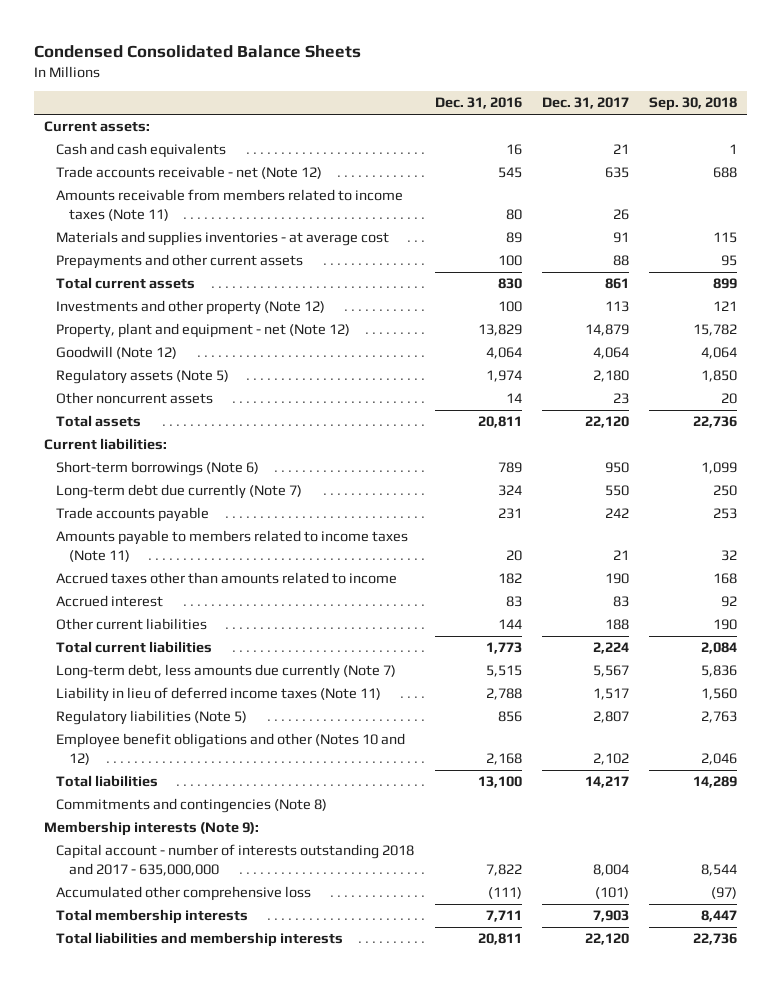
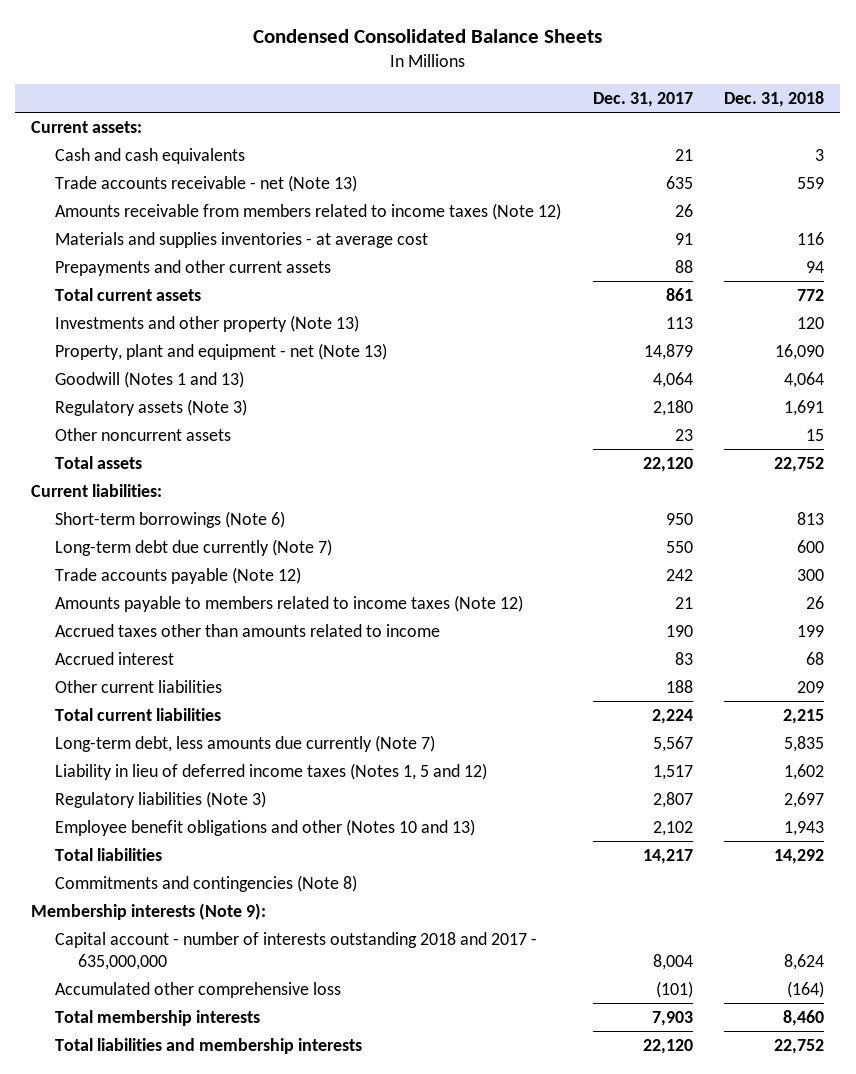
- | Dec. 31, 2016 | Dec. 31, 2017 | Sep. 30, 2018
+ | Dec. 31, 2017 | Dec. 31, 2018
- Trade accounts receivable - net (Note 12) | 545 | 635 | 688
- Amounts receivable from members related to income taxes (Note 11) | 80 | 26 |
+ Trade accounts receivable - net (Note 13) | 635 | 559
+ Amounts receivable from members related to income taxes (Note 12) | 26 |
- Investments and other property (Note 12) | 100 | 113 | 121
- Property, plant and equipment - net (Note 12) | 13,829 | 14,879 | 15,782
- Goodwill (Note 12) | 4,064 | 4,064 | 4,064
- Regulatory assets (Note 5) | 1,974 | 2,180 | 1,850
+ Investments and other property (Note 13) | 113 | 120
+ Property, plant and equipment - net (Note 13) | 14,879 | 16,090
+ Goodwill (Notes 1 and 13) | 4,064 | 4,064
+ Regulatory assets (Note 3) | 2,180 | 1,691
- Trade accounts payable | 231 | 242 | 253
- Amounts payable to members related to income taxes (Note 11) | 20 | 21 | 32
+ Trade accounts payable (Note 12) | 242 | 300
+ Amounts payable to members related to income taxes (Note 12) | 21 | 26
- Liability in lieu of deferred income taxes (Note 11) | 2,788 | 1,517 | 1,560
- Regulatory liabilities (Note 5) | 856 | 2,807 | 2,763
- Employee benefit obligations and other (Notes 10 and 12) | 2,168 | 2,102 | 2,046
+ Liability in lieu of deferred income taxes (Notes 1, 5 and 12) | 1,517 | 1,602
+ Regulatory liabilities (Note 3) | 2,807 | 2,697
+ Employee benefit obligations and other (Notes 10 and 13) | 2,102 | 1,943

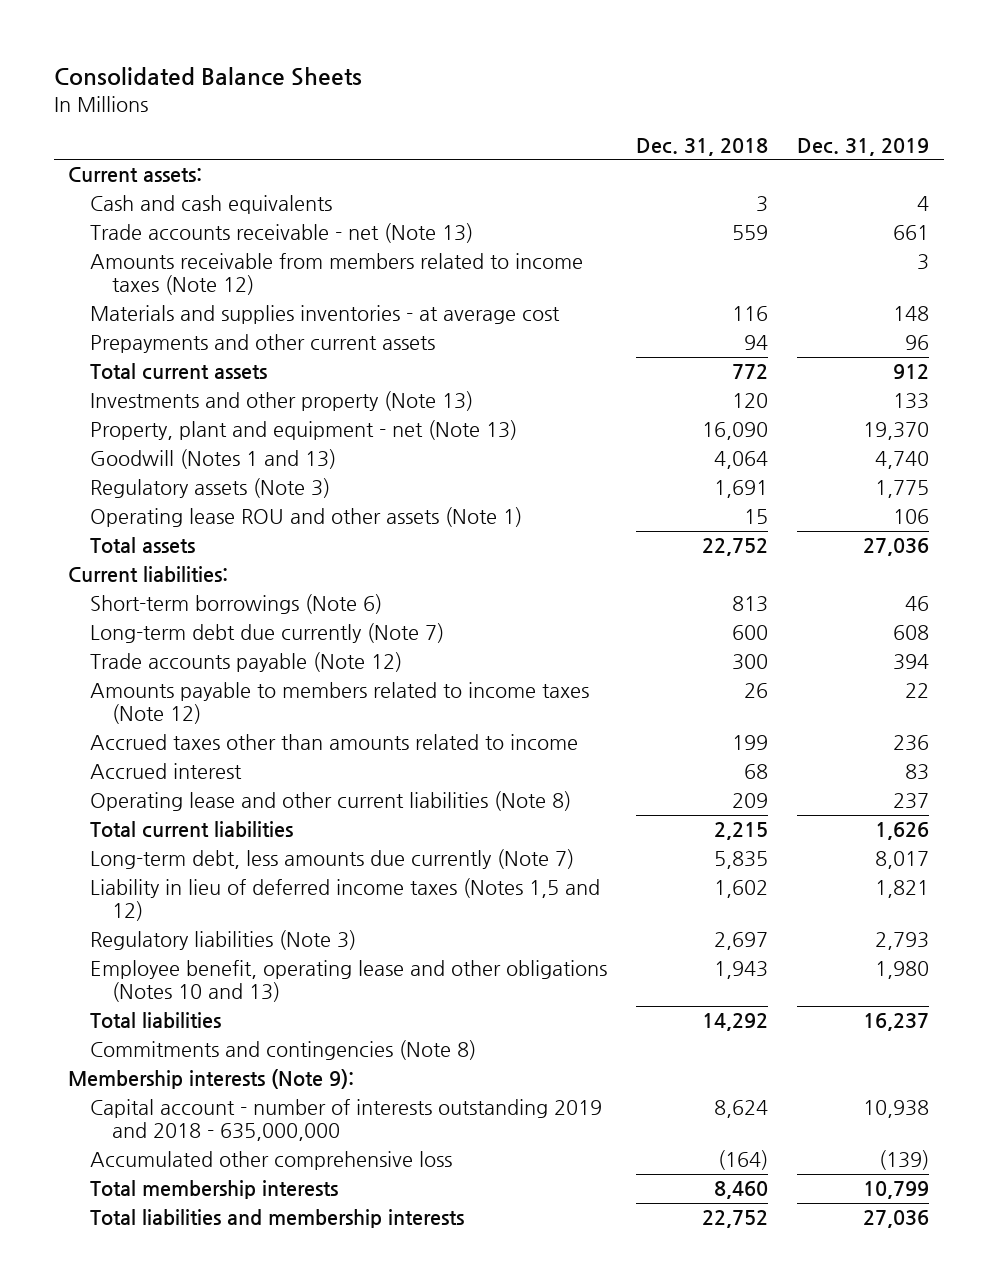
- Condensed Consolidated Balance Sheets
+ Consolidated Balance Sheets
- | Dec. 31, 2017 | Dec. 31, 2018
+ | Dec. 31, 2018 | Dec. 31, 2019
- Other noncurrent assets | 23 | 15
+ Operating lease ROU and other assets (Note 1) | 15 | 106
- Other current liabilities | 188 | 209
+ Operating lease and other current liabilities (Note 8) | 209 | 237
- Liability in lieu of deferred income taxes (Notes 1, 5 and 12) | 1,517 | 1,602
+ Liability in lieu of deferred income taxes (Notes 1,5 and 12) | 1,602 | 1,821
- Employee benefit obligations and other (Notes 10 and 13) | 2,102 | 1,943
+ Employee benefit, operating lease and other obligations (Notes 10 and 13) | 1,943 | 1,980
- Capital account - number of interests outstanding 2018 and 2017 - 635,000,000 | 8,004 | 8,624
+ Capital account - number of interests outstanding 2019 and 2018 - 635,000,000 | 8,624 | 10,938

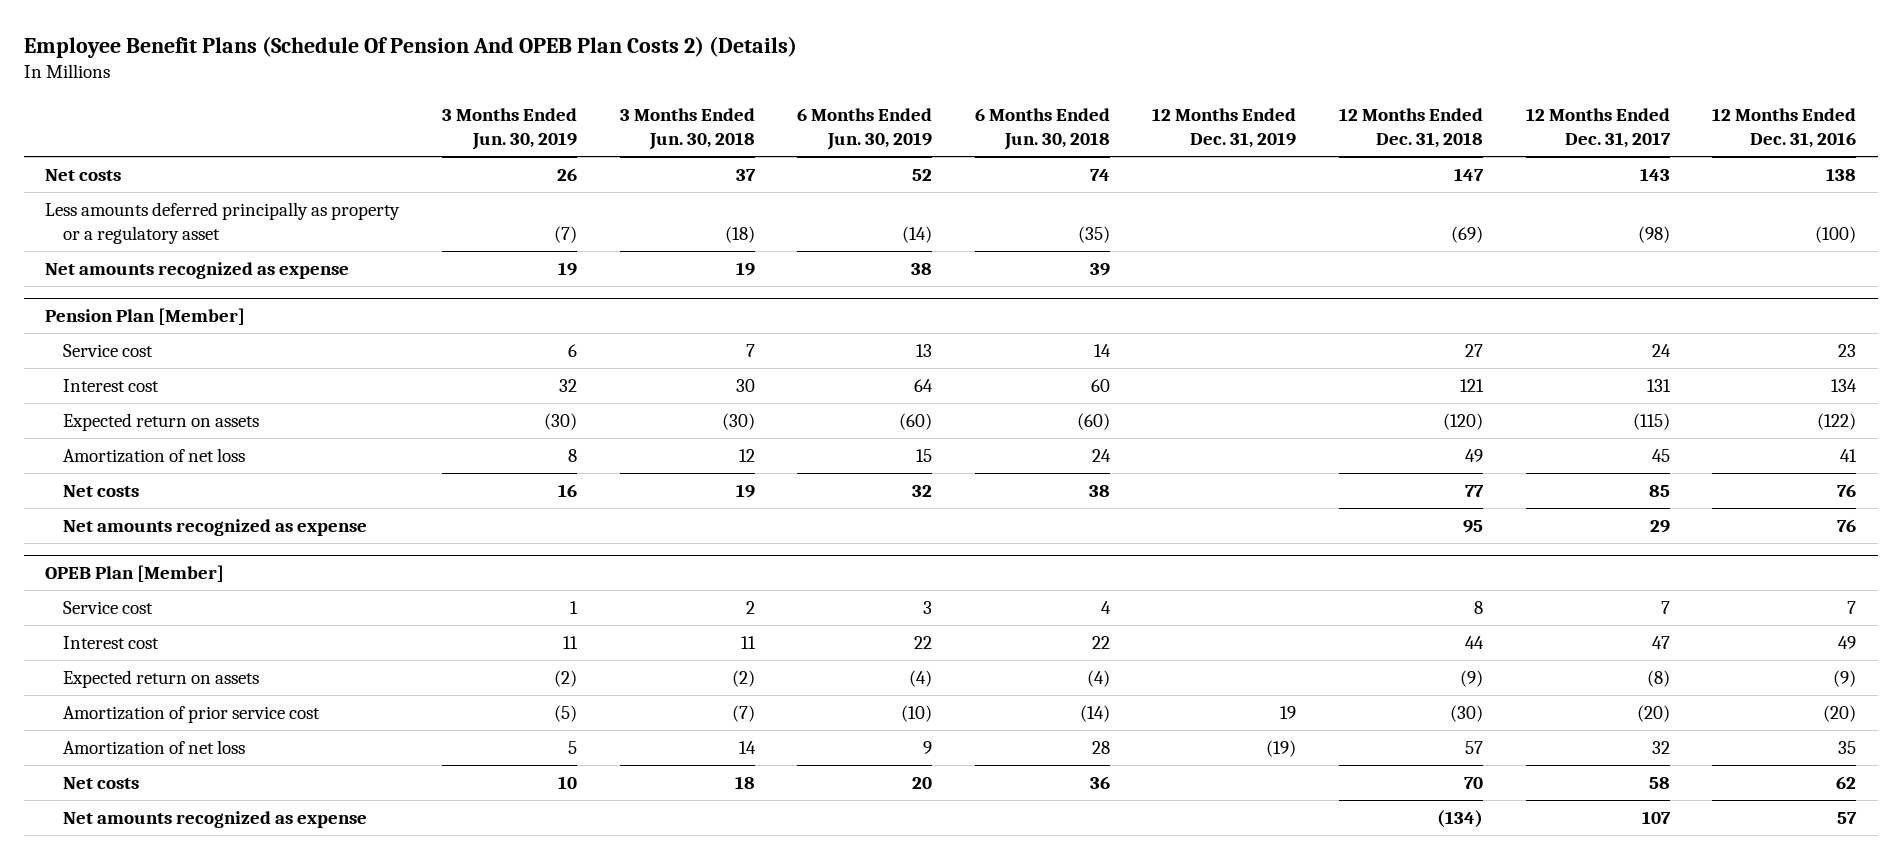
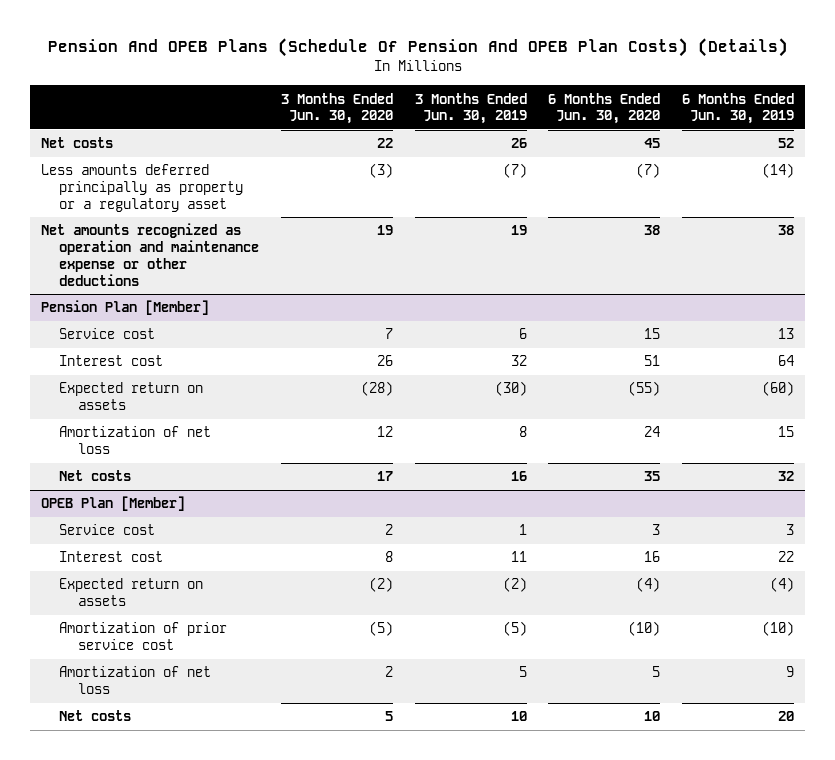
- Employee Benefit Plans (Schedule Of Pension And OPEB Plan Costs 2) (Details)
+ Pension And OPEB Plans (Schedule Of Pension And OPEB Plan Costs) (Details)
- | 3 Months Ended Jun. 30, 2019 | 3 Months Ended Jun. 30, 2018 | 6 Months Ended Jun. 30, 2019 | 6 Months Ended Jun. 30, 2018 | 12 Months Ended Dec. 31, 2019 | 12 Months Ended Dec. 31, 2018 | 12 Months Ended Dec. 31, 2017 | 12 Months Ended Dec. 31, 2016
+ | 3 Months Ended Jun. 30, 2020 | 3 Months Ended Jun. 30, 2019 | 6 Months Ended Jun. 30, 2020 | 6 Months Ended Jun. 30, 2019
- Net amounts recognized as expense | 19 | 19 | 38 | 39 | | | |
+ Net amounts recognized as operation and maintenance expense or other deductions | 19 | 19 | 38 | 38
@ Pension Plan [Member]
- Net amounts recognized as expense | | | | | | 95 | 29 | 76
@ OPEB Plan [Member]
- Net amounts recognized as expense | | | | | | (134) | 107 | 57

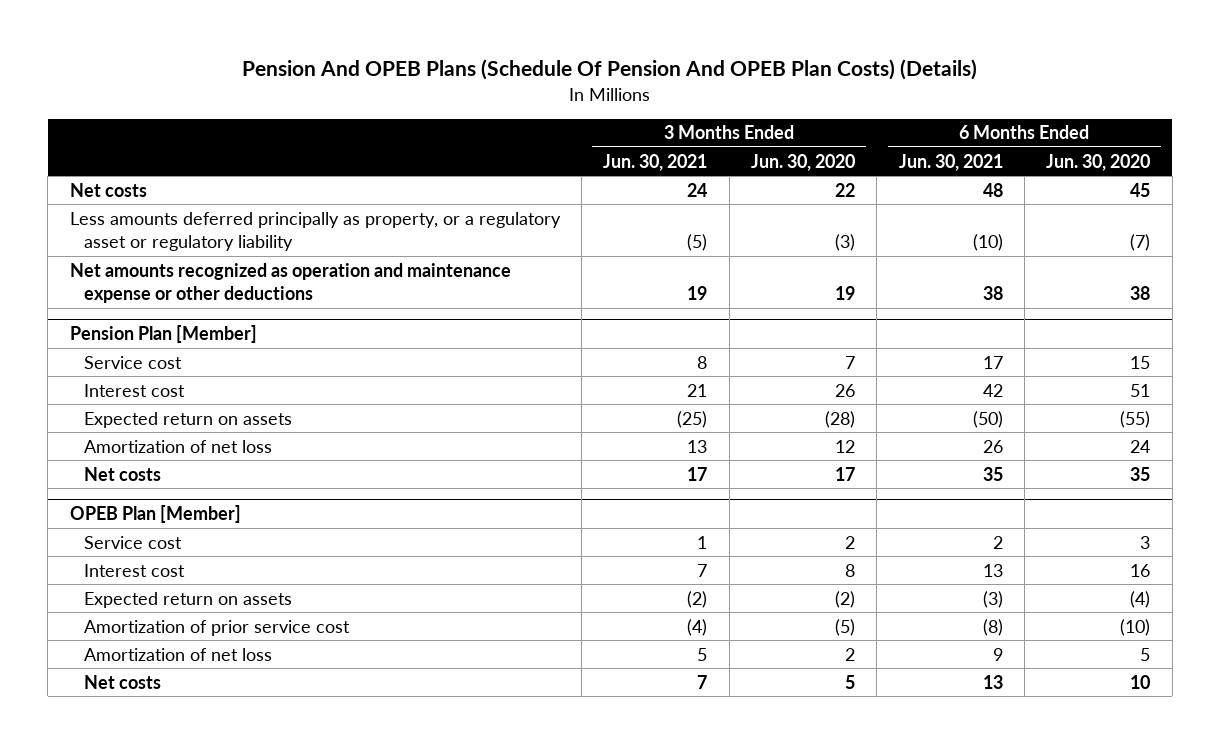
- | 3 Months Ended Jun. 30, 2020 | 3 Months Ended Jun. 30, 2019 | 6 Months Ended Jun. 30, 2020 | 6 Months Ended Jun. 30, 2019
+ | 3 Months Ended Jun. 30, 2021 | 3 Months Ended Jun. 30, 2020 | 6 Months Ended Jun. 30, 2021 | 6 Months Ended Jun. 30, 2020
- Less amounts deferred principally as property or a regulatory asset | (3) | (7) | (7) | (14)
+ Less amounts deferred principally as property, or a regulatory asset or regulatory liability | (5) | (3) | (10) | (7)

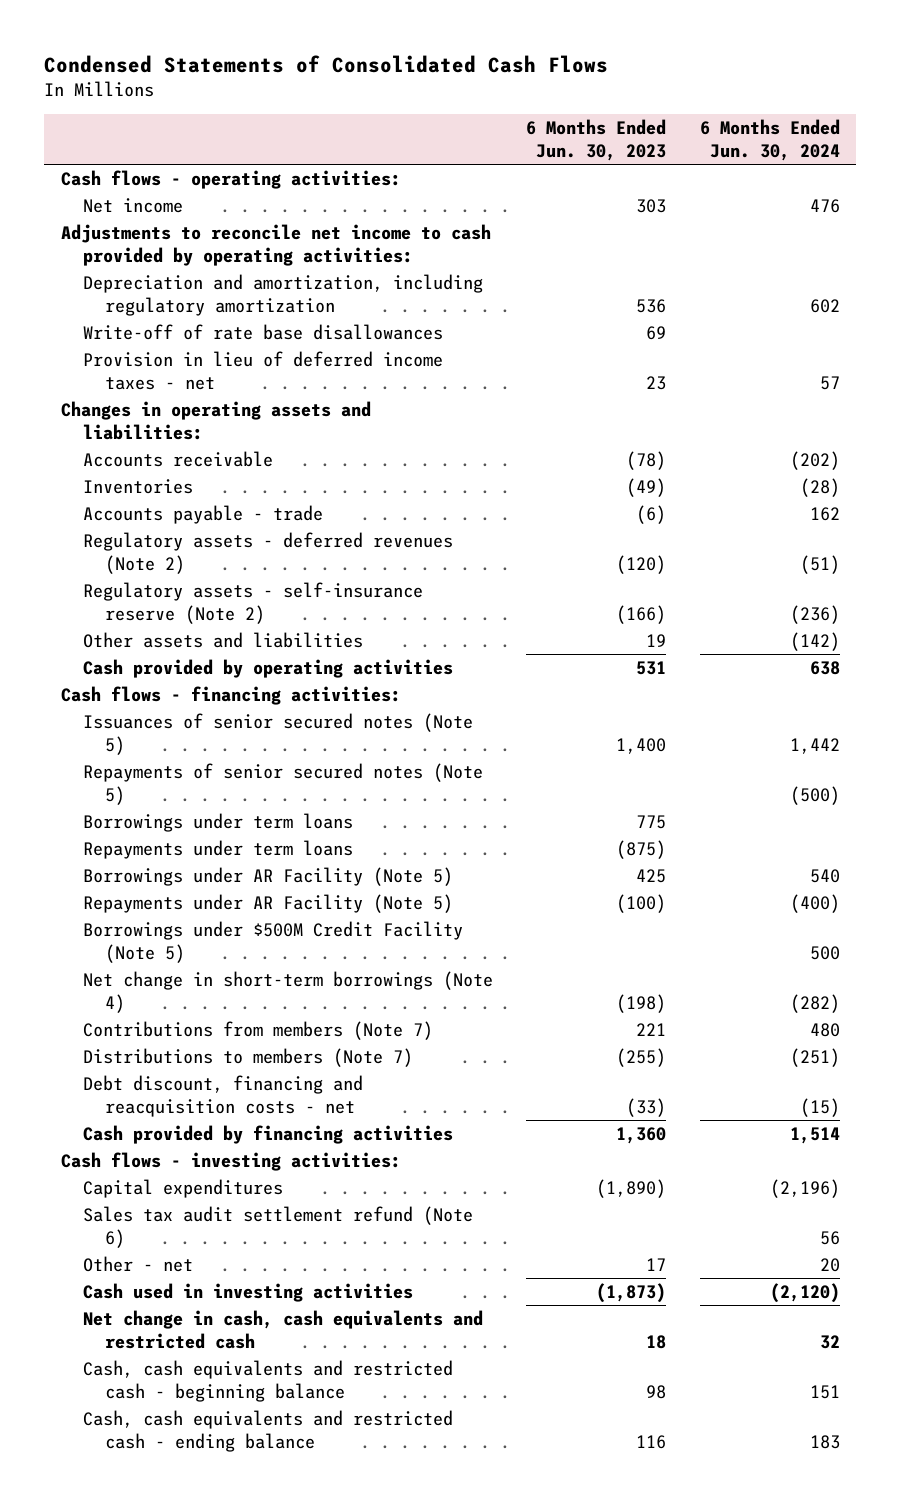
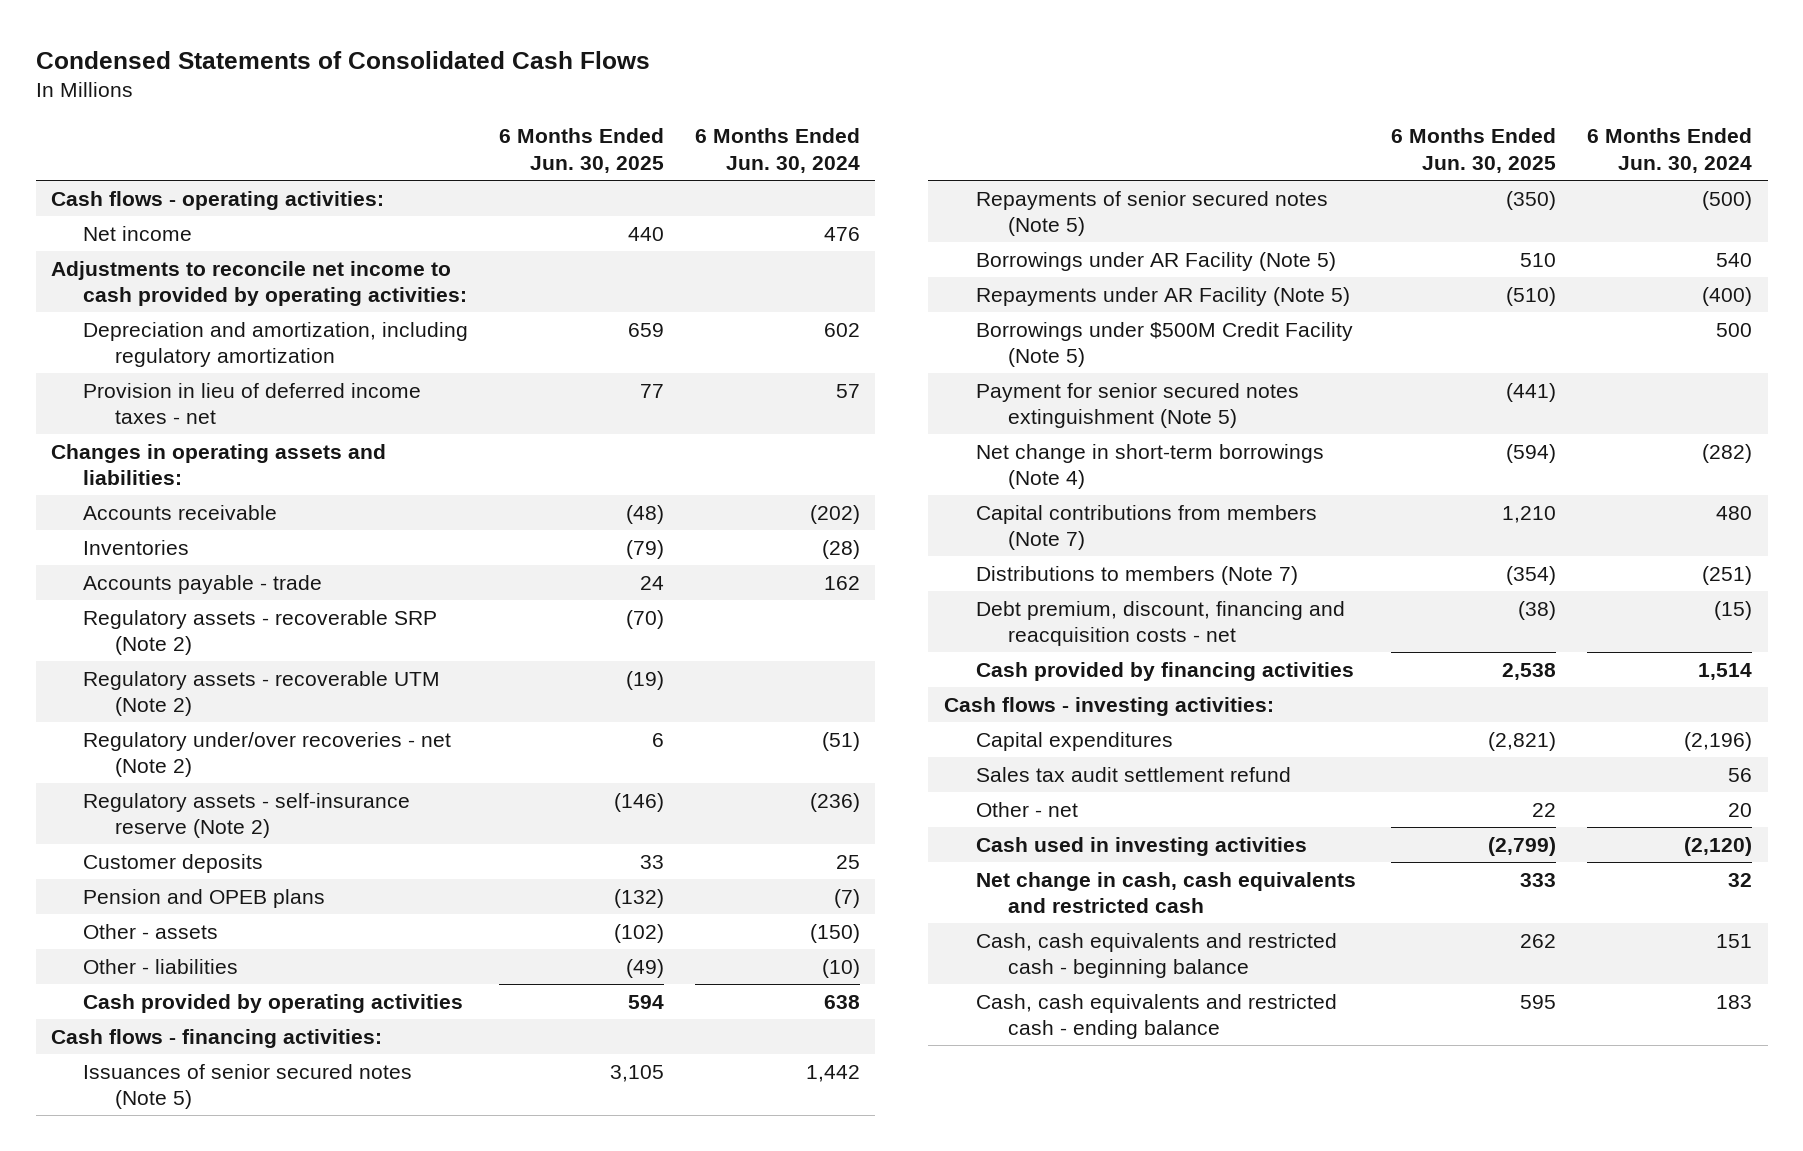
- | 6 Months Ended Jun. 30, 2023 | 6 Months Ended Jun. 30, 2024
+ | 6 Months Ended Jun. 30, 2025 | 6 Months Ended Jun. 30, 2024
- Write-off of rate base disallowances | 69 |
- Regulatory assets - deferred revenues (Note 2) | (120) | (51)
+ Regulatory assets - recoverable SRP (Note 2) | (70) |
+ Regulatory assets - recoverable UTM (Note 2) | (19) |
+ Regulatory under/over recoveries - net (Note 2) | 6 | (51)
- Other assets and liabilities | 19 | (142)
+ Customer deposits | 33 | 25
+ Pension and OPEB plans | (132) | (7)
+ Other - assets | (102) | (150)
+ Other - liabilities | (49) | (10)
- Borrowings under term loans | 775 |
- Repayments under term loans | (875) |
+ Payment for senior secured notes extinguishment (Note 5) | (441) |
- Contributions from members (Note 7) | 221 | 480
+ Capital contributions from members (Note 7) | 1,210 | 480
- Debt discount, financing and reacquisition costs - net | (33) | (15)
+ Debt premium, discount, financing and reacquisition costs - net | (38) | (15)
- Sales tax audit settlement refund (Note 6) | | 56
+ Sales tax audit settlement refund | | 56

